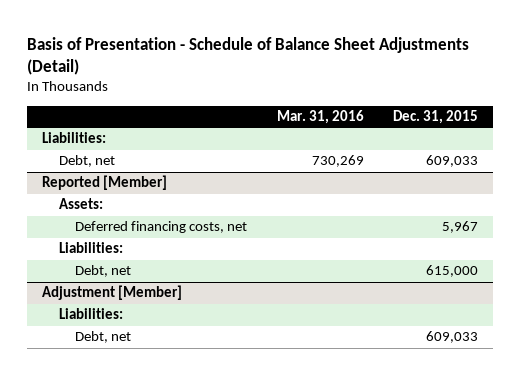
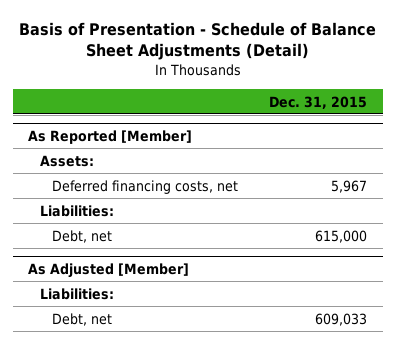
- | Mar. 31, 2016 | Dec. 31, 2015
+ | Dec. 31, 2015
- Liabilities:
- Debt, net | 730,269 | 609,033
- Reported [Member]
+ As Reported [Member]
- Adjustment [Member]
+ As Adjusted [Member]

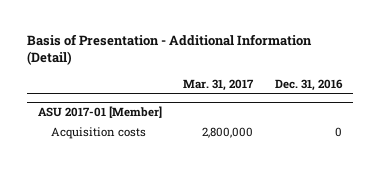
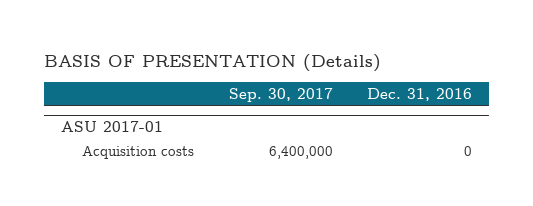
- Basis of Presentation - Additional Information (Detail)
+ BASIS OF PRESENTATION (Details)
- | Mar. 31, 2017 | Dec. 31, 2016
+ | Sep. 30, 2017 | Dec. 31, 2016
- ASU 2017-01 [Member]
+ ASU 2017-01

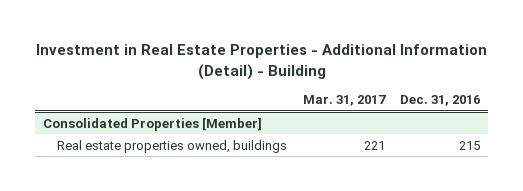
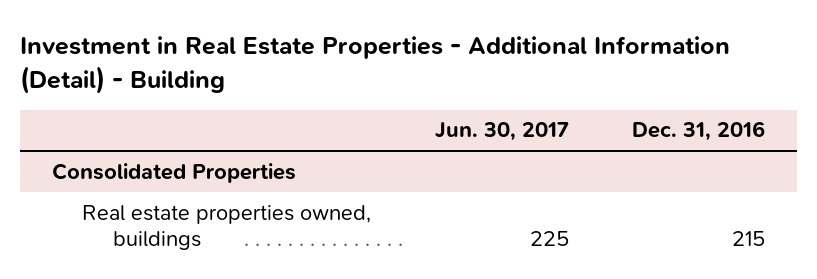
- | Mar. 31, 2017 | Dec. 31, 2016
+ | Jun. 30, 2017 | Dec. 31, 2016
- Consolidated Properties [Member]
+ Consolidated Properties

